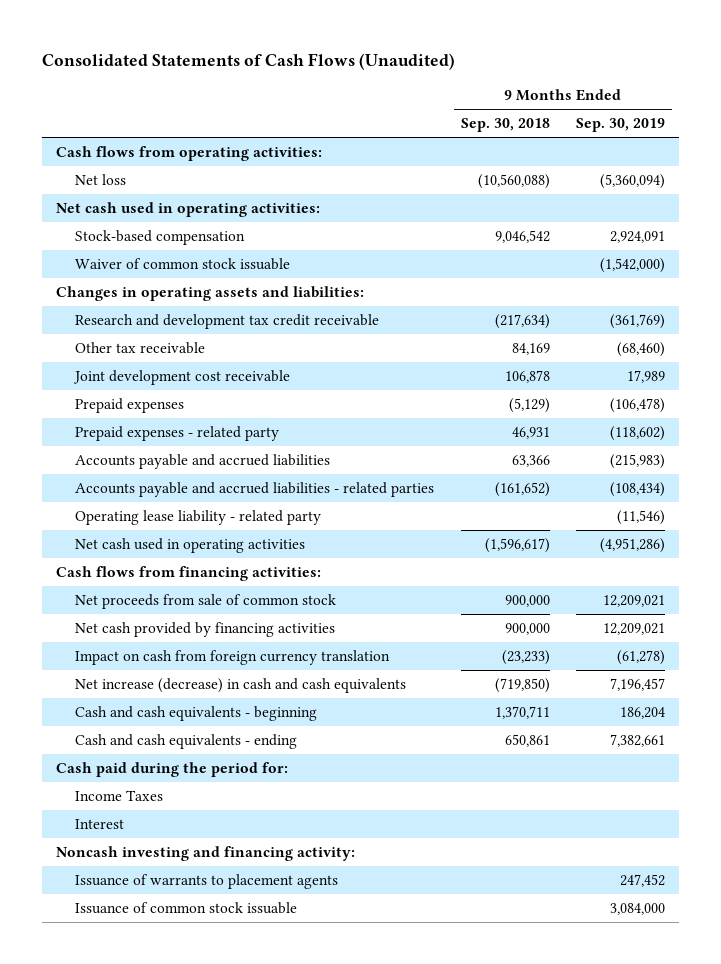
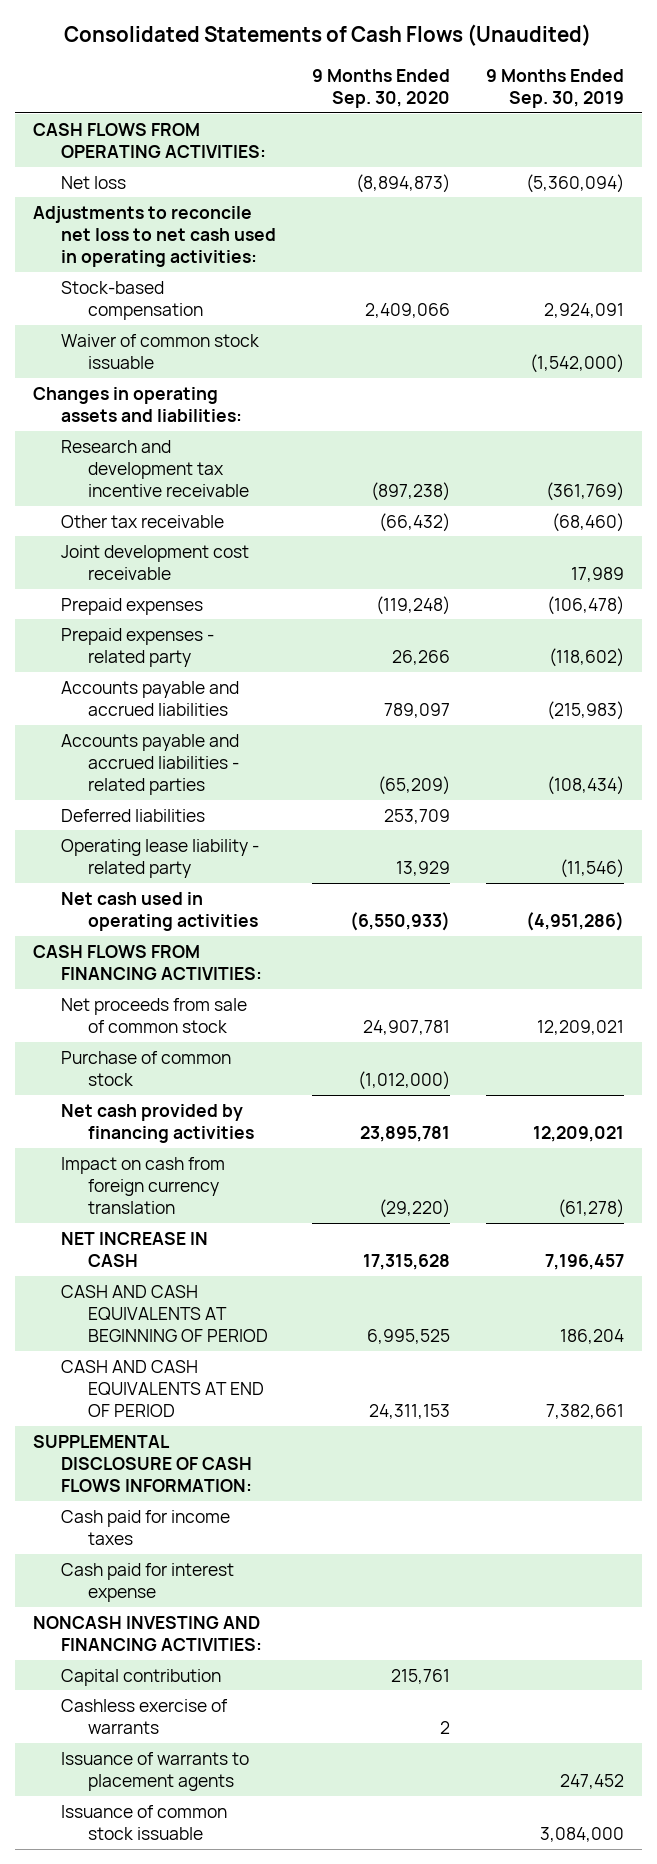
- | 9 Months Ended Sep. 30, 2018 | 9 Months Ended Sep. 30, 2019
+ | 9 Months Ended Sep. 30, 2020 | 9 Months Ended Sep. 30, 2019
- Cash flows from operating activities:
+ CASH FLOWS FROM OPERATING ACTIVITIES:
- Net cash used in operating activities:
+ Adjustments to reconcile net loss to net cash used in operating activities:
- Research and development tax credit receivable | (217,634) | (361,769)
+ Research and development tax incentive receivable | (897,238) | (361,769)
+ Deferred liabilities | 253,709 |
- Cash flows from financing activities:
+ CASH FLOWS FROM FINANCING ACTIVITIES:
+ Purchase of common stock | (1,012,000) |
- Net increase (decrease) in cash and cash equivalents | (719,850) | 7,196,457
- Cash and cash equivalents - beginning | 1,370,711 | 186,204
- Cash and cash equivalents - ending | 650,861 | 7,382,661
- Cash paid during the period for:
- Income Taxes
- Interest
- Noncash investing and financing activity:
+ NET INCREASE IN CASH | 17,315,628 | 7,196,457
+ CASH AND CASH EQUIVALENTS AT BEGINNING OF PERIOD | 6,995,525 | 186,204
+ CASH AND CASH EQUIVALENTS AT END OF PERIOD | 24,311,153 | 7,382,661
+ SUPPLEMENTAL DISCLOSURE OF CASH FLOWS INFORMATION:
+ Cash paid for income taxes
+ Cash paid for interest expense
+ NONCASH INVESTING AND FINANCING ACTIVITIES:
+ Capital contribution | 215,761 |
+ Cashless exercise of warrants | 2 |

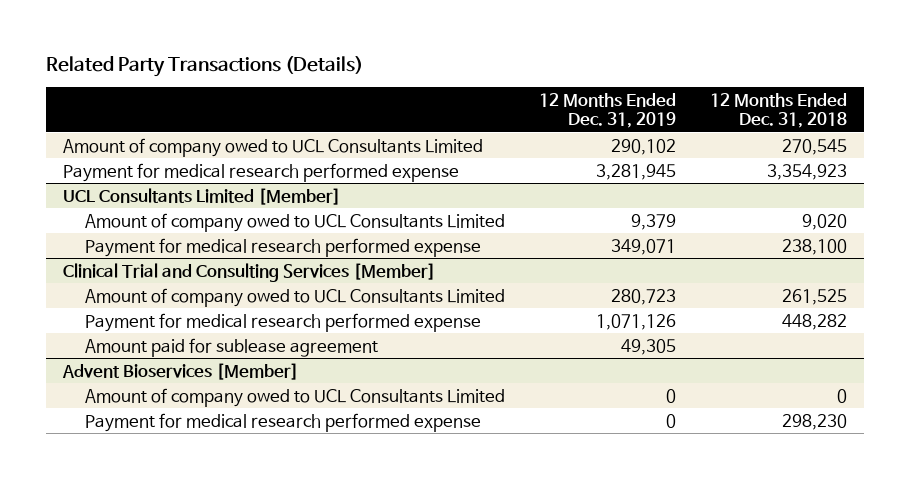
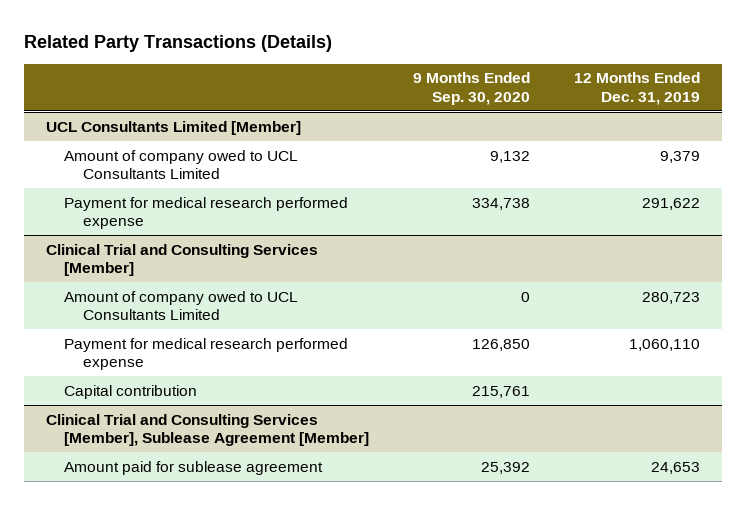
- | 12 Months Ended Dec. 31, 2019 | 12 Months Ended Dec. 31, 2018
+ | 9 Months Ended Sep. 30, 2020 | 12 Months Ended Dec. 31, 2019
- Amount of company owed to UCL Consultants Limited | 290,102 | 270,545
- Payment for medical research performed expense | 3,281,945 | 3,354,923
@ UCL Consultants Limited [Member]
- Payment for medical research performed expense | 349,071 | 238,100
+ Payment for medical research performed expense | 334,738 | 291,622
@ Clinical Trial and Consulting Services [Member]
- Payment for medical research performed expense | 1,071,126 | 448,282
- Amount paid for sublease agreement | 49,305 |
- Advent Bioservices [Member]
- Amount of company owed to UCL Consultants Limited | 0 | 0
- Payment for medical research performed expense | 0 | 298,230
@ Clinical Trial and Consulting Services [Member]
+ Payment for medical research performed expense | 126,850 | 1,060,110
+ Capital contribution | 215,761 |
+ Clinical Trial and Consulting Services [Member], Sublease Agreement [Member]
+ Amount paid for sublease agreement | 25,392 | 24,653

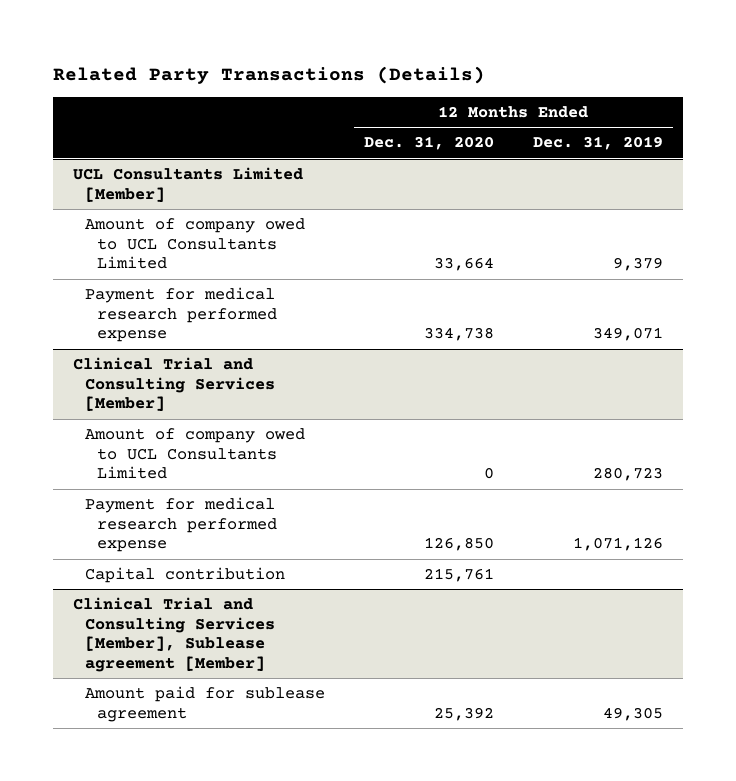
- | 9 Months Ended Sep. 30, 2020 | 12 Months Ended Dec. 31, 2019
+ | 12 Months Ended Dec. 31, 2020 | 12 Months Ended Dec. 31, 2019
@ UCL Consultants Limited [Member]
- Payment for medical research performed expense | 334,738 | 291,622
+ Payment for medical research performed expense | 334,738 | 349,071
@ Clinical Trial and Consulting Services [Member]
- Payment for medical research performed expense | 126,850 | 1,060,110
+ Payment for medical research performed expense | 126,850 | 1,071,126
- Clinical Trial and Consulting Services [Member], Sublease Agreement [Member]
- Amount paid for sublease agreement | 25,392 | 24,653
+ Clinical Trial and Consulting Services [Member], Sublease agreement [Member]
+ Amount paid for sublease agreement | 25,392 | 49,305

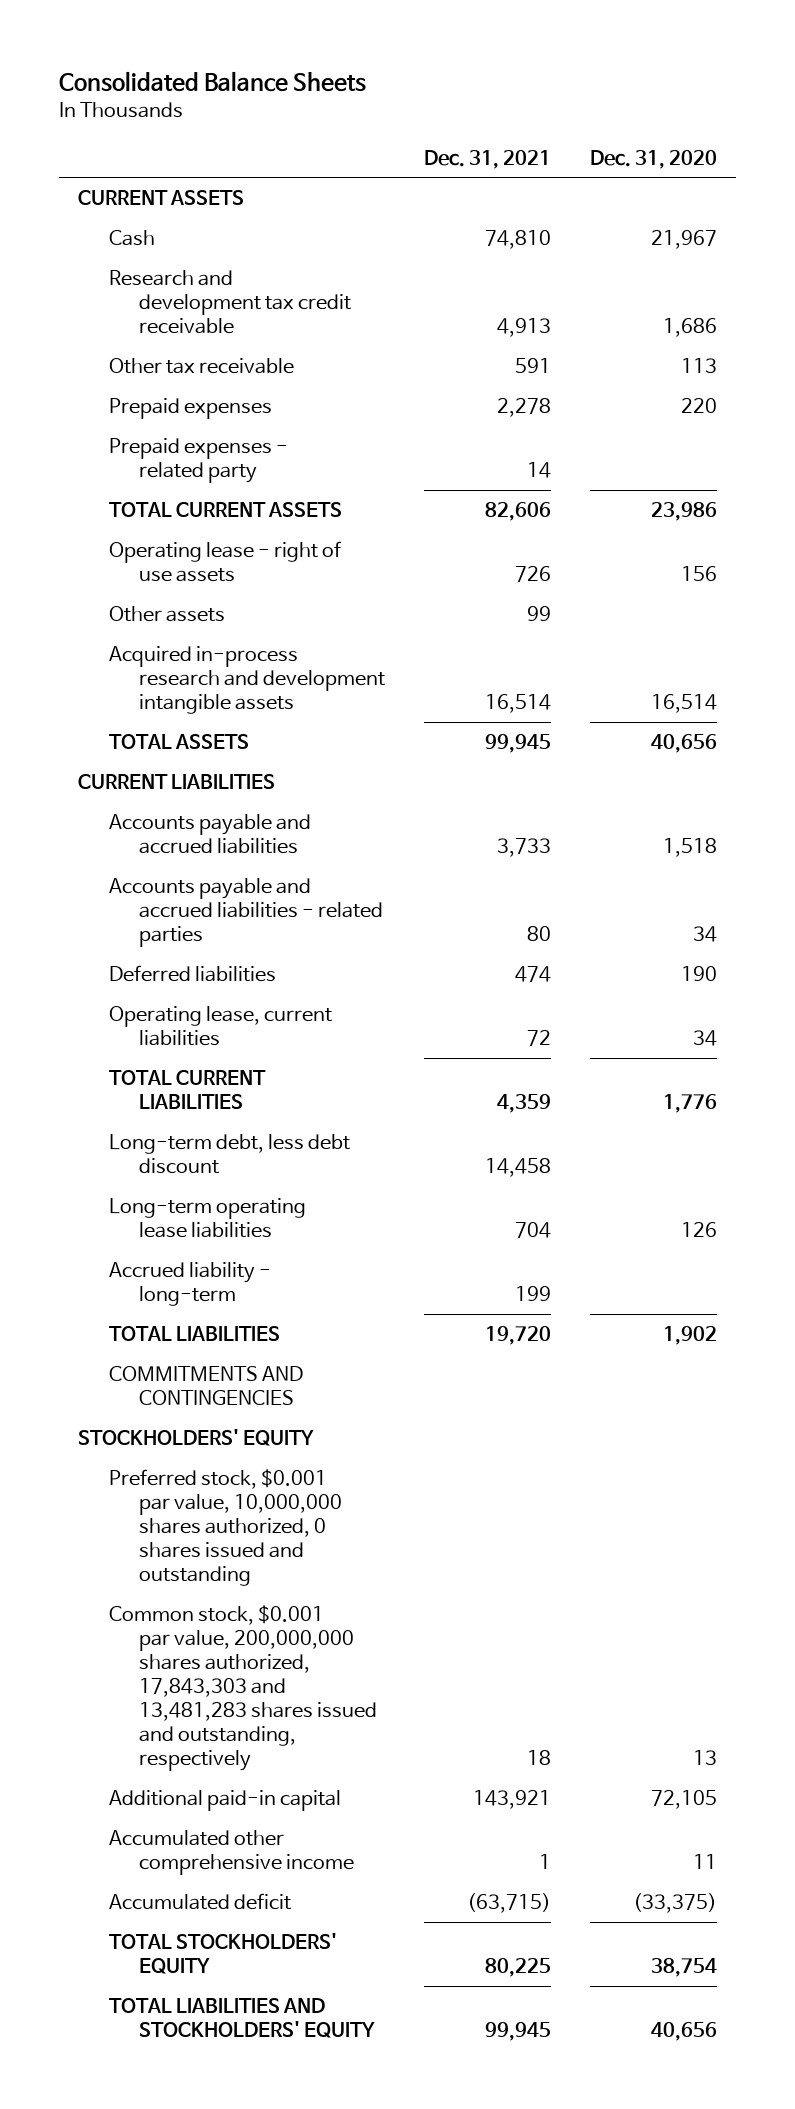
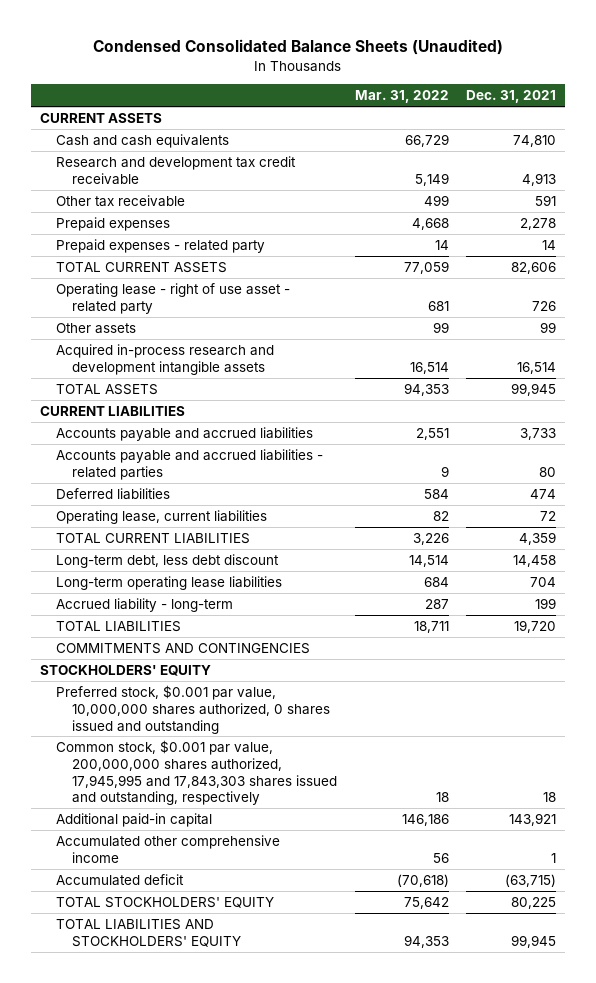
- Consolidated Balance Sheets
+ Condensed Consolidated Balance Sheets (Unaudited)
- | Dec. 31, 2021 | Dec. 31, 2020
+ | Mar. 31, 2022 | Dec. 31, 2021
- Cash | 74,810 | 21,967
+ Cash and cash equivalents | 66,729 | 74,810
- Operating lease - right of use assets | 726 | 156
+ Operating lease - right of use asset - related party | 681 | 726
- Common stock, $0.001 par value, 200,000,000 shares authorized, 17,843,303 and 13,481,283 shares issued and outstanding, respectively | 18 | 13
+ Common stock, $0.001 par value, 200,000,000 shares authorized, 17,945,995 and 17,843,303 shares issued and outstanding, respectively | 18 | 18

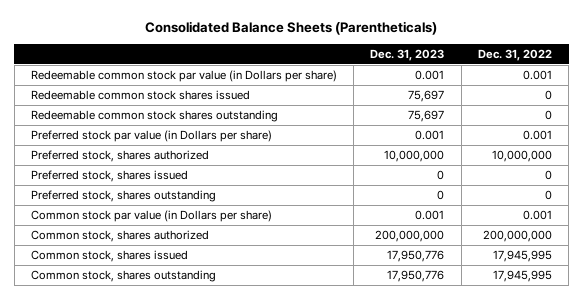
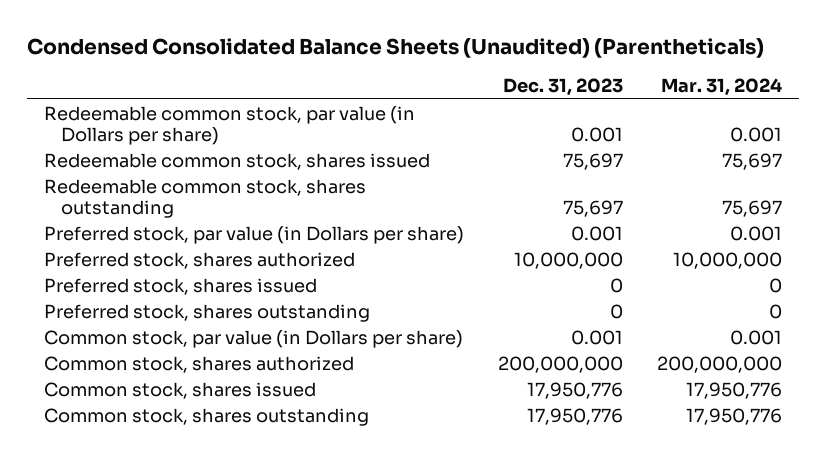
- Consolidated Balance Sheets (Parentheticals)
+ Condensed Consolidated Balance Sheets (Unaudited) (Parentheticals)
- | Dec. 31, 2023 | Dec. 31, 2022
+ | Dec. 31, 2023 | Mar. 31, 2024
- Redeemable common stock par value (in Dollars per share) | 0.001 | 0.001
- Redeemable common stock shares issued | 75,697 | 0
- Redeemable common stock shares outstanding | 75,697 | 0
- Preferred stock par value (in Dollars per share) | 0.001 | 0.001
+ Redeemable common stock, par value (in Dollars per share) | 0.001 | 0.001
+ Redeemable common stock, shares issued | 75,697 | 75,697
+ Redeemable common stock, shares outstanding | 75,697 | 75,697
+ Preferred stock, par value (in Dollars per share) | 0.001 | 0.001
- Common stock par value (in Dollars per share) | 0.001 | 0.001
+ Common stock, par value (in Dollars per share) | 0.001 | 0.001

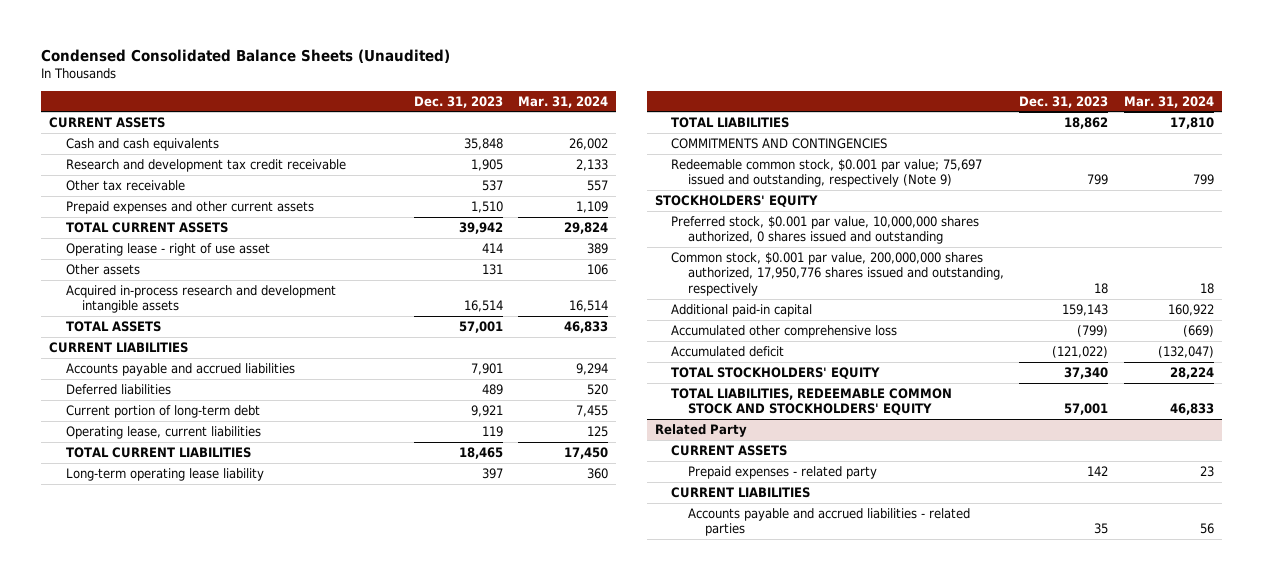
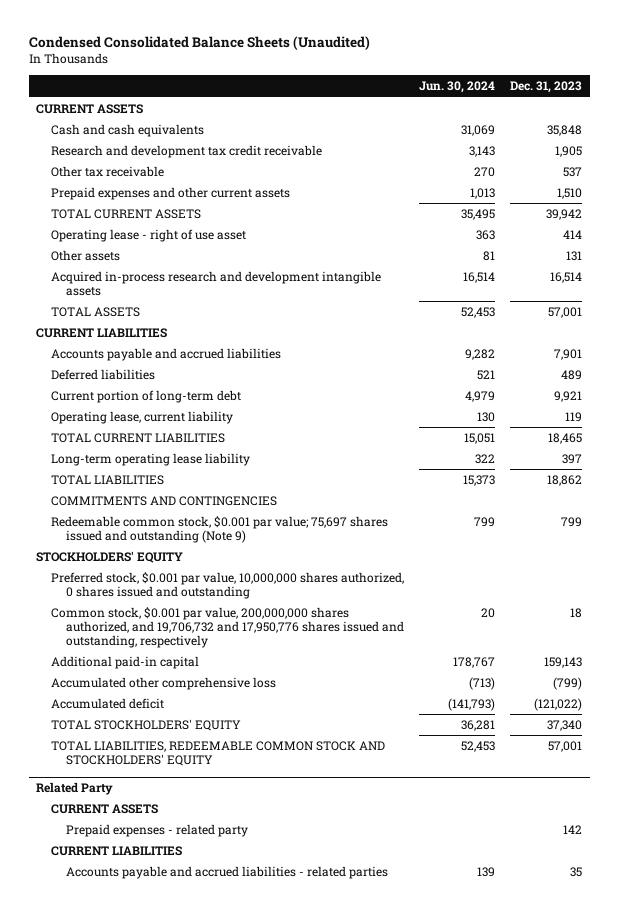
- | Dec. 31, 2023 | Mar. 31, 2024
+ | Jun. 30, 2024 | Dec. 31, 2023
- Operating lease, current liabilities | 119 | 125
+ Operating lease, current liability | 130 | 119
- Redeemable common stock, $0.001 par value; 75,697 issued and outstanding, respectively (Note 9) | 799 | 799
+ Redeemable common stock, $0.001 par value; 75,697 shares issued and outstanding (Note 9) | 799 | 799
- Common stock, $0.001 par value, 200,000,000 shares authorized, 17,950,776 shares issued and outstanding, respectively | 18 | 18
+ Common stock, $0.001 par value, 200,000,000 shares authorized, and 19,706,732 and 17,950,776 shares issued and outstanding, respectively | 20 | 18

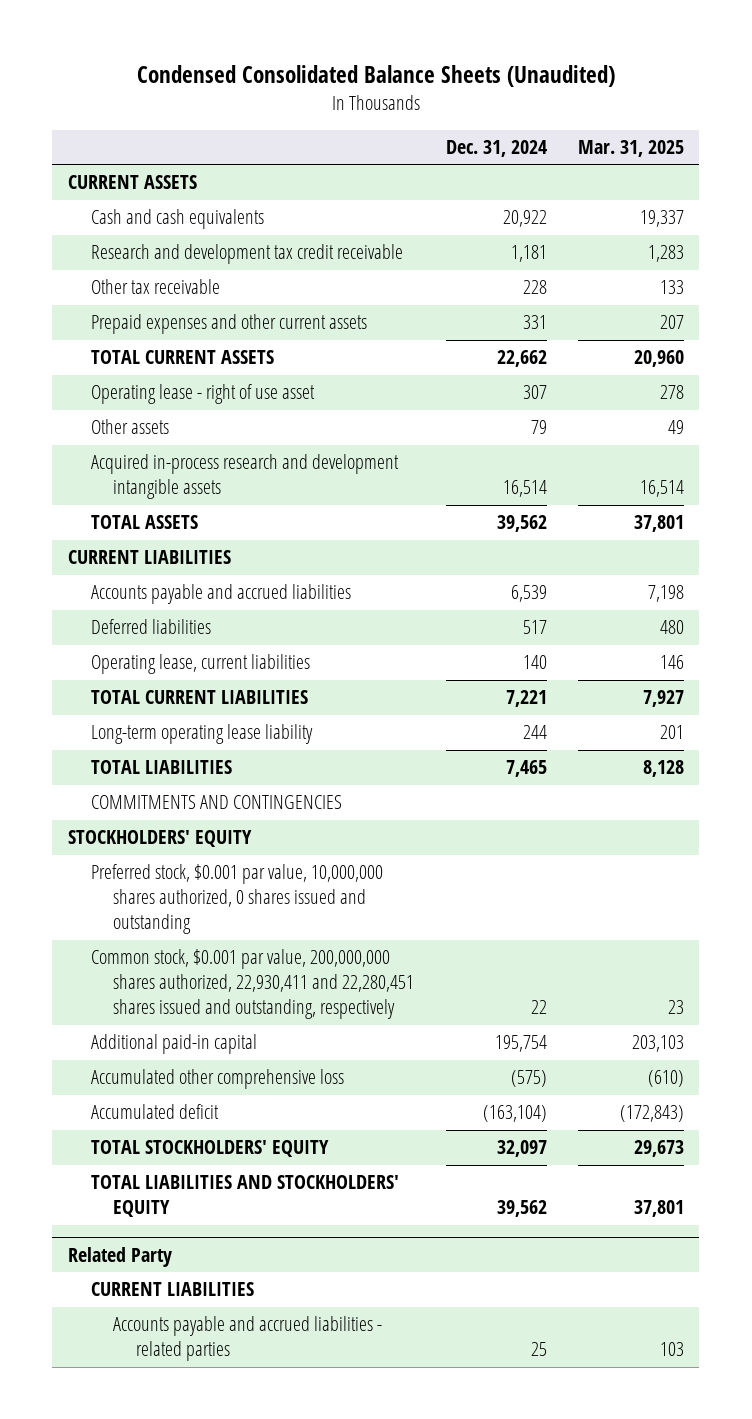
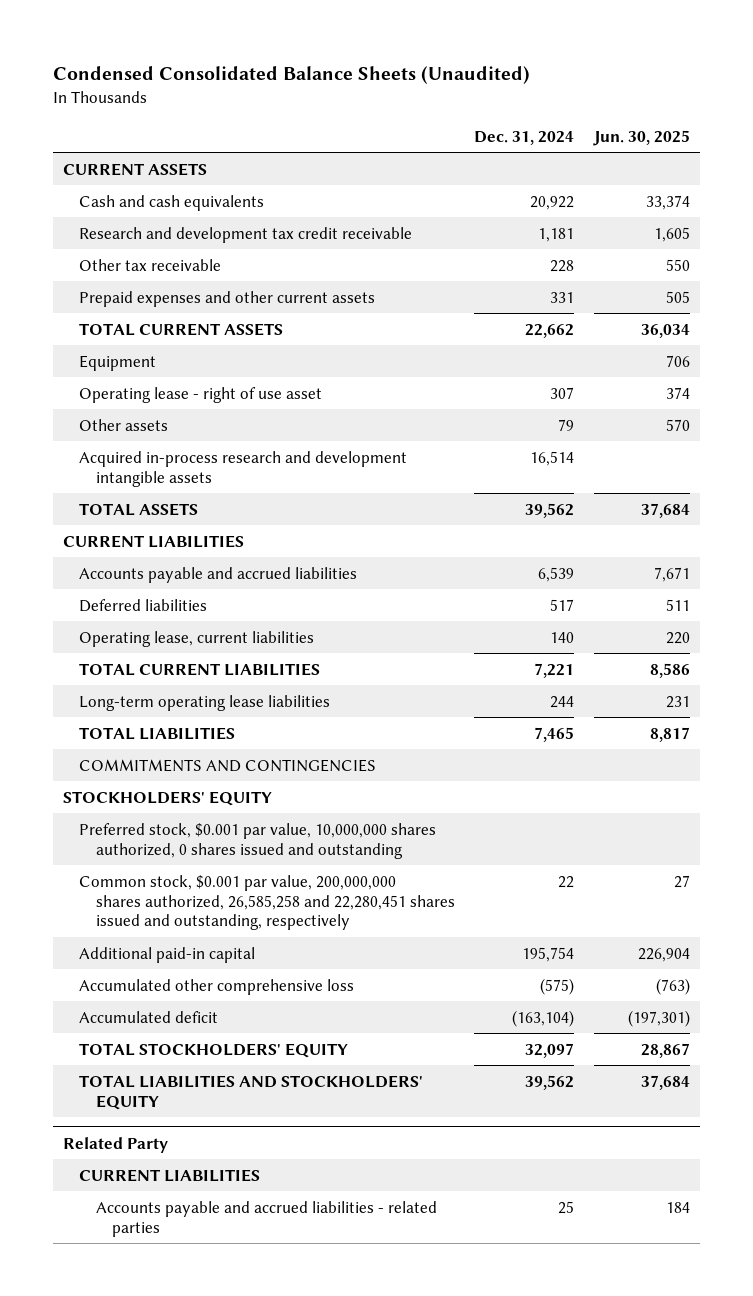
- | Dec. 31, 2024 | Mar. 31, 2025
+ | Dec. 31, 2024 | Jun. 30, 2025
+ Equipment | | 706
- Long-term operating lease liability | 244 | 201
+ Long-term operating lease liabilities | 244 | 231
- Common stock, $0.001 par value, 200,000,000 shares authorized, 22,930,411 and 22,280,451 shares issued and outstanding, respectively | 22 | 23
+ Common stock, $0.001 par value, 200,000,000 shares authorized, 26,585,258 and 22,280,451 shares issued and outstanding, respectively | 22 | 27

